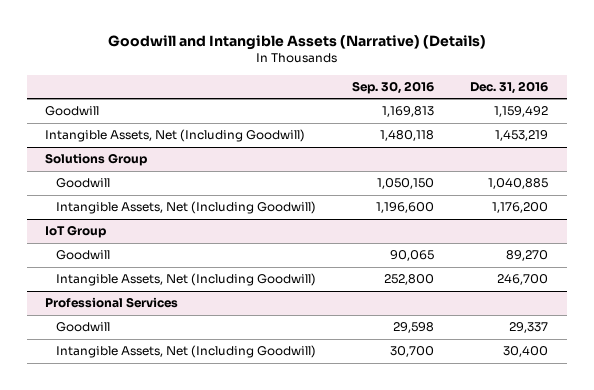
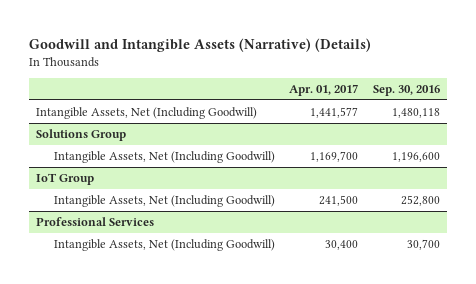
- | Sep. 30, 2016 | Dec. 31, 2016
+ | Apr. 01, 2017 | Sep. 30, 2016
- Goodwill | 1,169,813 | 1,159,492
@ Solutions Group
- Goodwill | 1,050,150 | 1,040,885
@ IoT Group
- Goodwill | 90,065 | 89,270
@ Professional Services
- Goodwill | 29,598 | 29,337

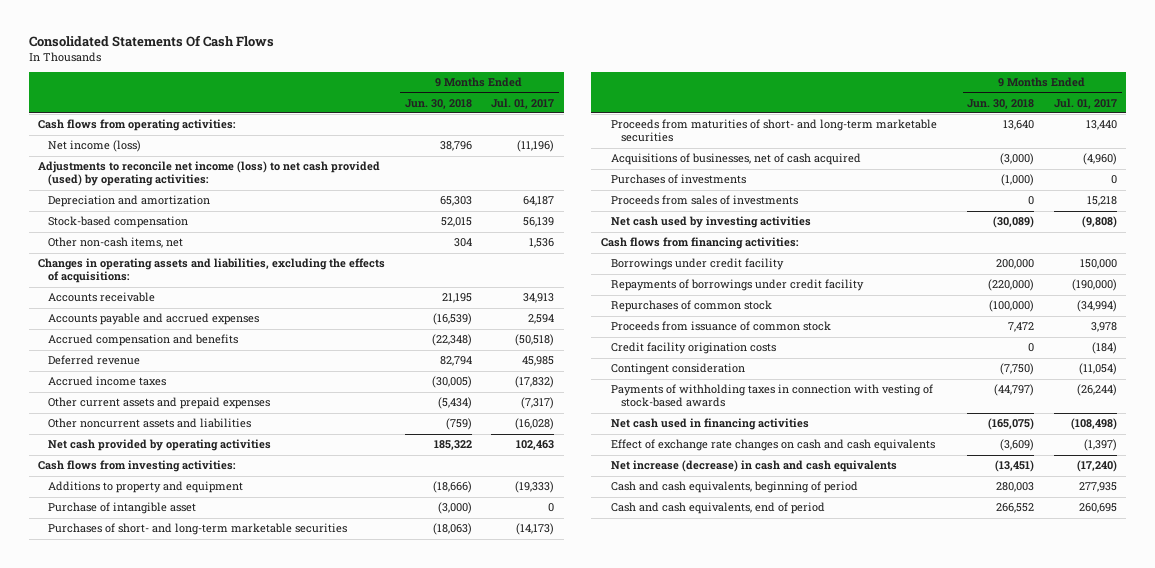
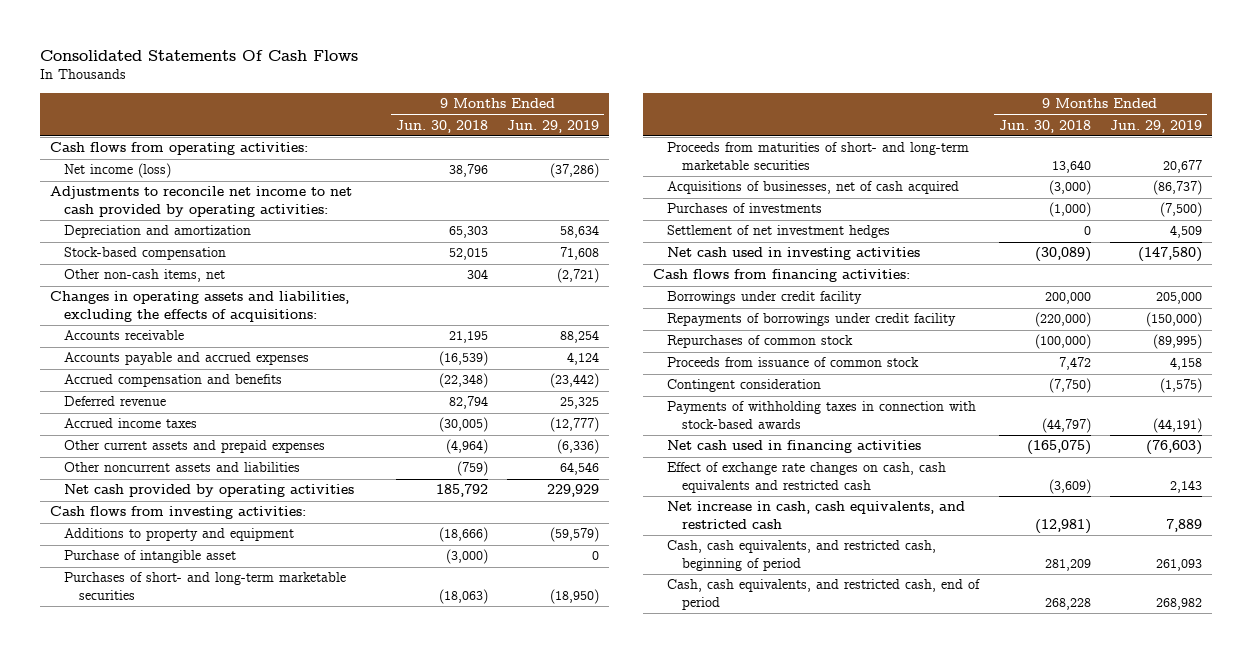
- | 9 Months Ended Jun. 30, 2018 | 9 Months Ended Jul. 01, 2017
+ | 9 Months Ended Jun. 30, 2018 | 9 Months Ended Jun. 29, 2019
- Adjustments to reconcile net income (loss) to net cash provided (used) by operating activities:
+ Adjustments to reconcile net income to net cash provided by operating activities:
- Other current assets and prepaid expenses | (5,434) | (7,317)
+ Other current assets and prepaid expenses | (4,964) | (6,336)
- Net cash provided by operating activities | 185,322 | 102,463
+ Net cash provided by operating activities | 185,792 | 229,929
- Proceeds from sales of investments | 0 | 15,218
- Net cash used by investing activities | (30,089) | (9,808)
+ Settlement of net investment hedges | 0 | 4,509
+ Net cash used in investing activities | (30,089) | (147,580)
- Credit facility origination costs | 0 | (184)
- Payments of withholding taxes in connection with vesting of stock-based awards | (44,797) | (26,244)
+ Payments of withholding taxes in connection with stock-based awards | (44,797) | (44,191)
- Effect of exchange rate changes on cash and cash equivalents | (3,609) | (1,397)
- Net increase (decrease) in cash and cash equivalents | (13,451) | (17,240)
- Cash and cash equivalents, beginning of period | 280,003 | 277,935
- Cash and cash equivalents, end of period | 266,552 | 260,695
+ Effect of exchange rate changes on cash, cash equivalents and restricted cash | (3,609) | 2,143
+ Net increase in cash, cash equivalents, and restricted cash | (12,981) | 7,889
+ Cash, cash equivalents, and restricted cash, beginning of period | 281,209 | 261,093
+ Cash, cash equivalents, and restricted cash, end of period | 268,228 | 268,982

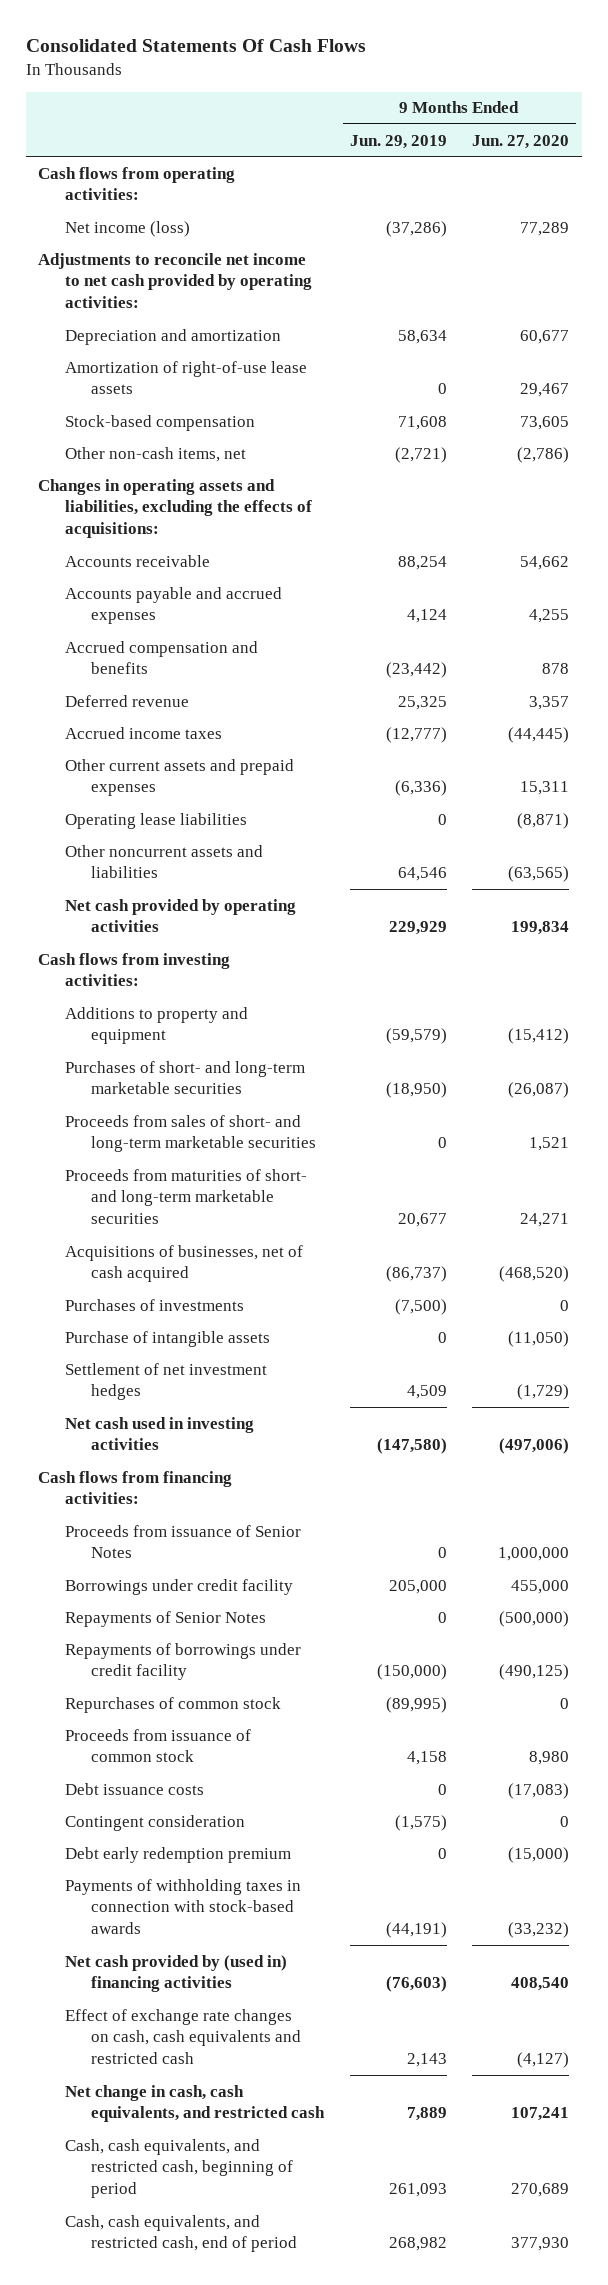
- | 9 Months Ended Jun. 30, 2018 | 9 Months Ended Jun. 29, 2019
+ | 9 Months Ended Jun. 29, 2019 | 9 Months Ended Jun. 27, 2020
+ Amortization of right-of-use lease assets | 0 | 29,467
+ Operating lease liabilities | 0 | (8,871)
- Purchase of intangible asset | (3,000) | 0
+ Proceeds from sales of short- and long-term marketable securities | 0 | 1,521
+ Purchase of intangible assets | 0 | (11,050)
+ Proceeds from issuance of Senior Notes | 0 | 1,000,000
+ Repayments of Senior Notes | 0 | (500,000)
+ Debt issuance costs | 0 | (17,083)
+ Debt early redemption premium | 0 | (15,000)
- Net cash used in financing activities | (165,075) | (76,603)
+ Net cash provided by (used in) financing activities | (76,603) | 408,540
- Net increase in cash, cash equivalents, and restricted cash | (12,981) | 7,889
+ Net change in cash, cash equivalents, and restricted cash | 7,889 | 107,241

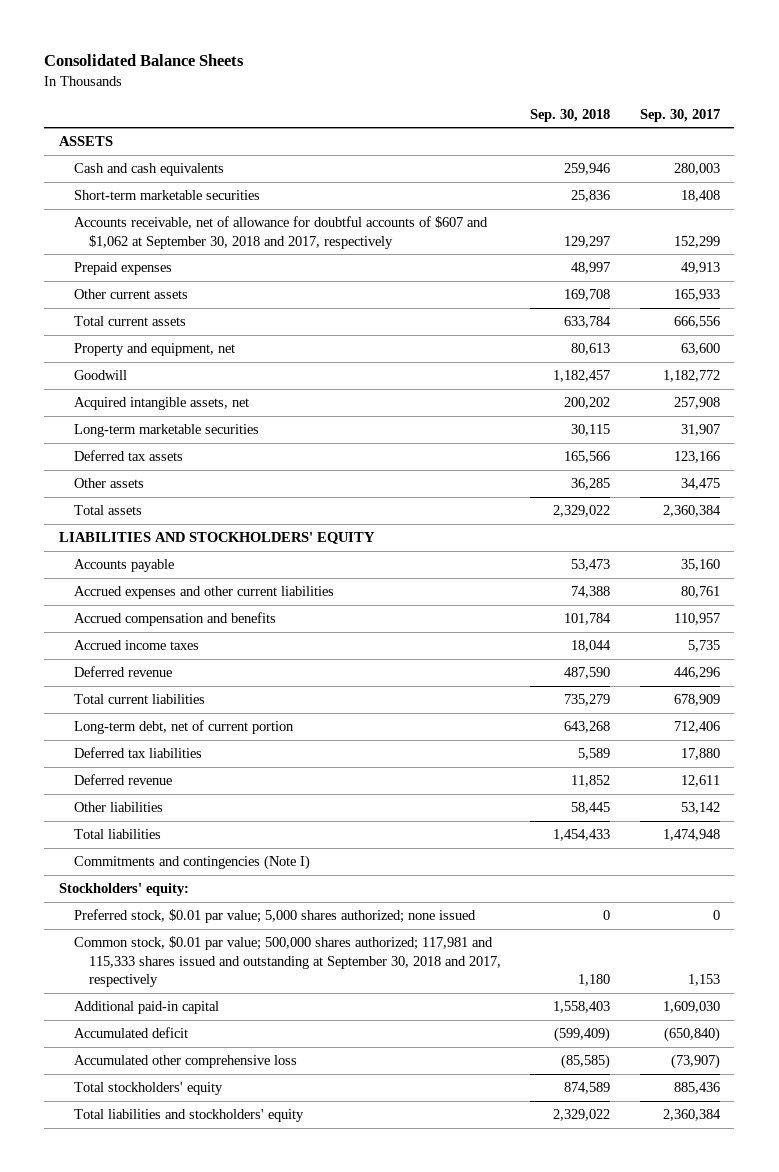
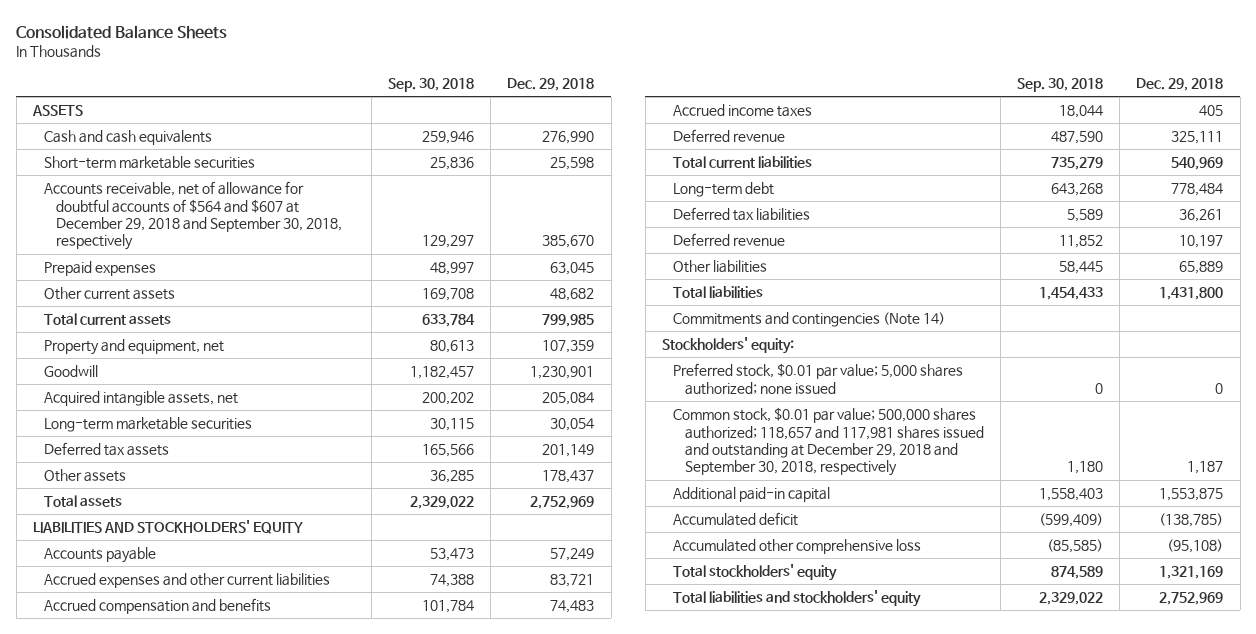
- | Sep. 30, 2018 | Sep. 30, 2017
+ | Sep. 30, 2018 | Dec. 29, 2018
- Accounts receivable, net of allowance for doubtful accounts of $607 and $1,062 at September 30, 2018 and 2017, respectively | 129,297 | 152,299
+ Accounts receivable, net of allowance for doubtful accounts of $564 and $607 at December 29, 2018 and September 30, 2018, respectively | 129,297 | 385,670
- Long-term debt, net of current portion | 643,268 | 712,406
+ Long-term debt | 643,268 | 778,484
- Commitments and contingencies (Note I)
+ Commitments and contingencies (Note 14)
- Common stock, $0.01 par value; 500,000 shares authorized; 117,981 and 115,333 shares issued and outstanding at September 30, 2018 and 2017, respectively | 1,180 | 1,153
+ Common stock, $0.01 par value; 500,000 shares authorized; 118,657 and 117,981 shares issued and outstanding at December 29, 2018 and September 30, 2018, respectively | 1,180 | 1,187

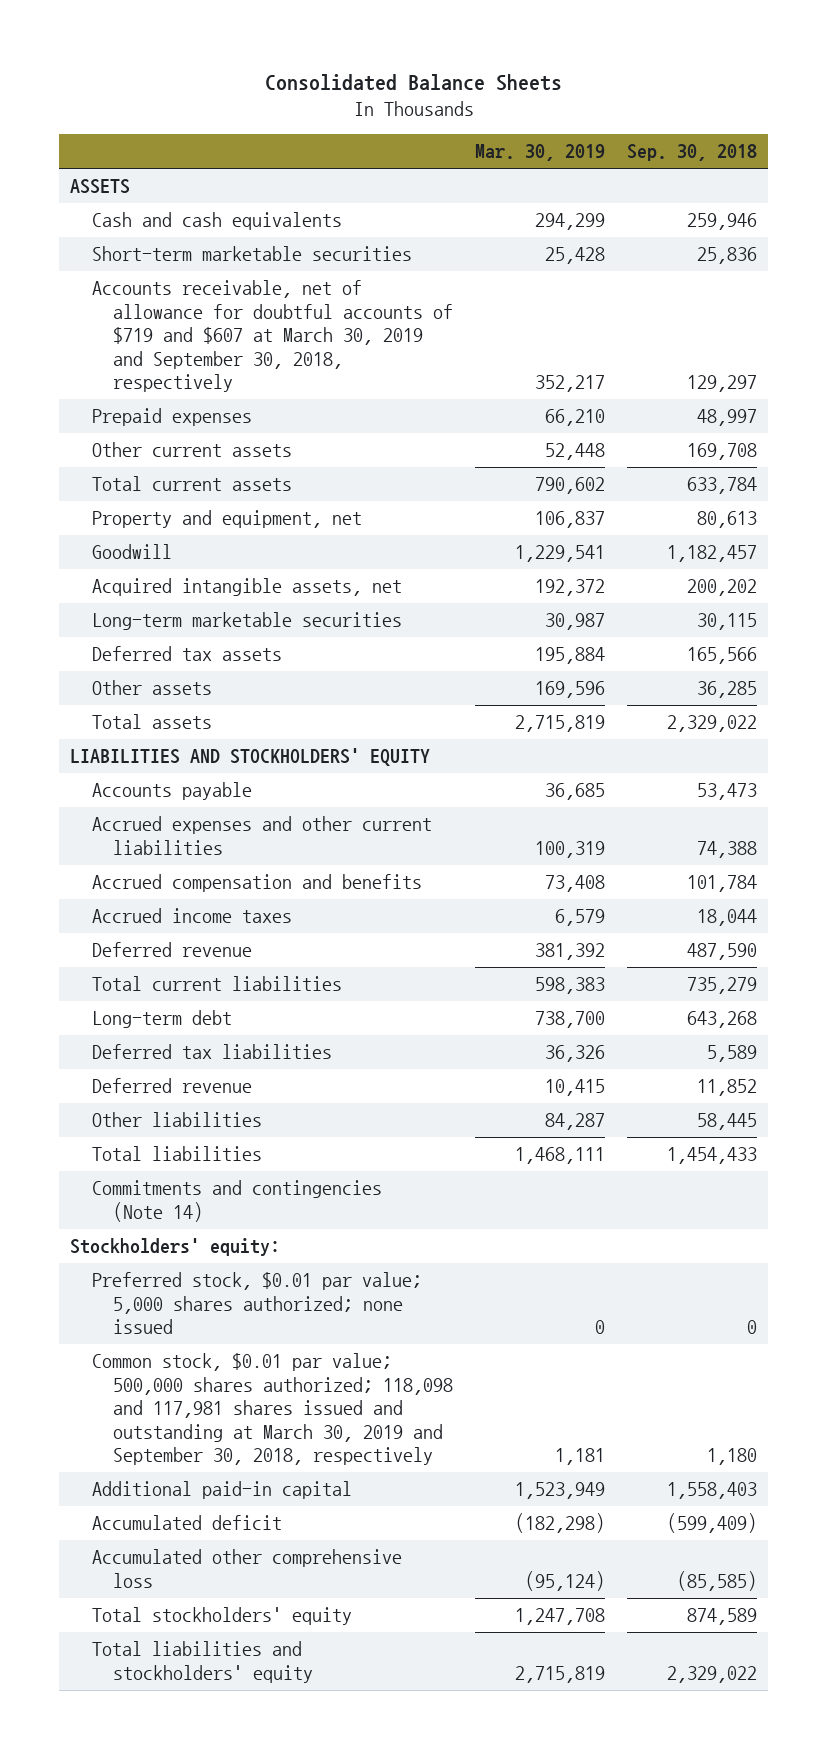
- | Sep. 30, 2018 | Dec. 29, 2018
+ | Mar. 30, 2019 | Sep. 30, 2018
- Accounts receivable, net of allowance for doubtful accounts of $564 and $607 at December 29, 2018 and September 30, 2018, respectively | 129,297 | 385,670
+ Accounts receivable, net of allowance for doubtful accounts of $719 and $607 at March 30, 2019 and September 30, 2018, respectively | 352,217 | 129,297
- Common stock, $0.01 par value; 500,000 shares authorized; 118,657 and 117,981 shares issued and outstanding at December 29, 2018 and September 30, 2018, respectively | 1,180 | 1,187
+ Common stock, $0.01 par value; 500,000 shares authorized; 118,098 and 117,981 shares issued and outstanding at March 30, 2019 and September 30, 2018, respectively | 1,181 | 1,180

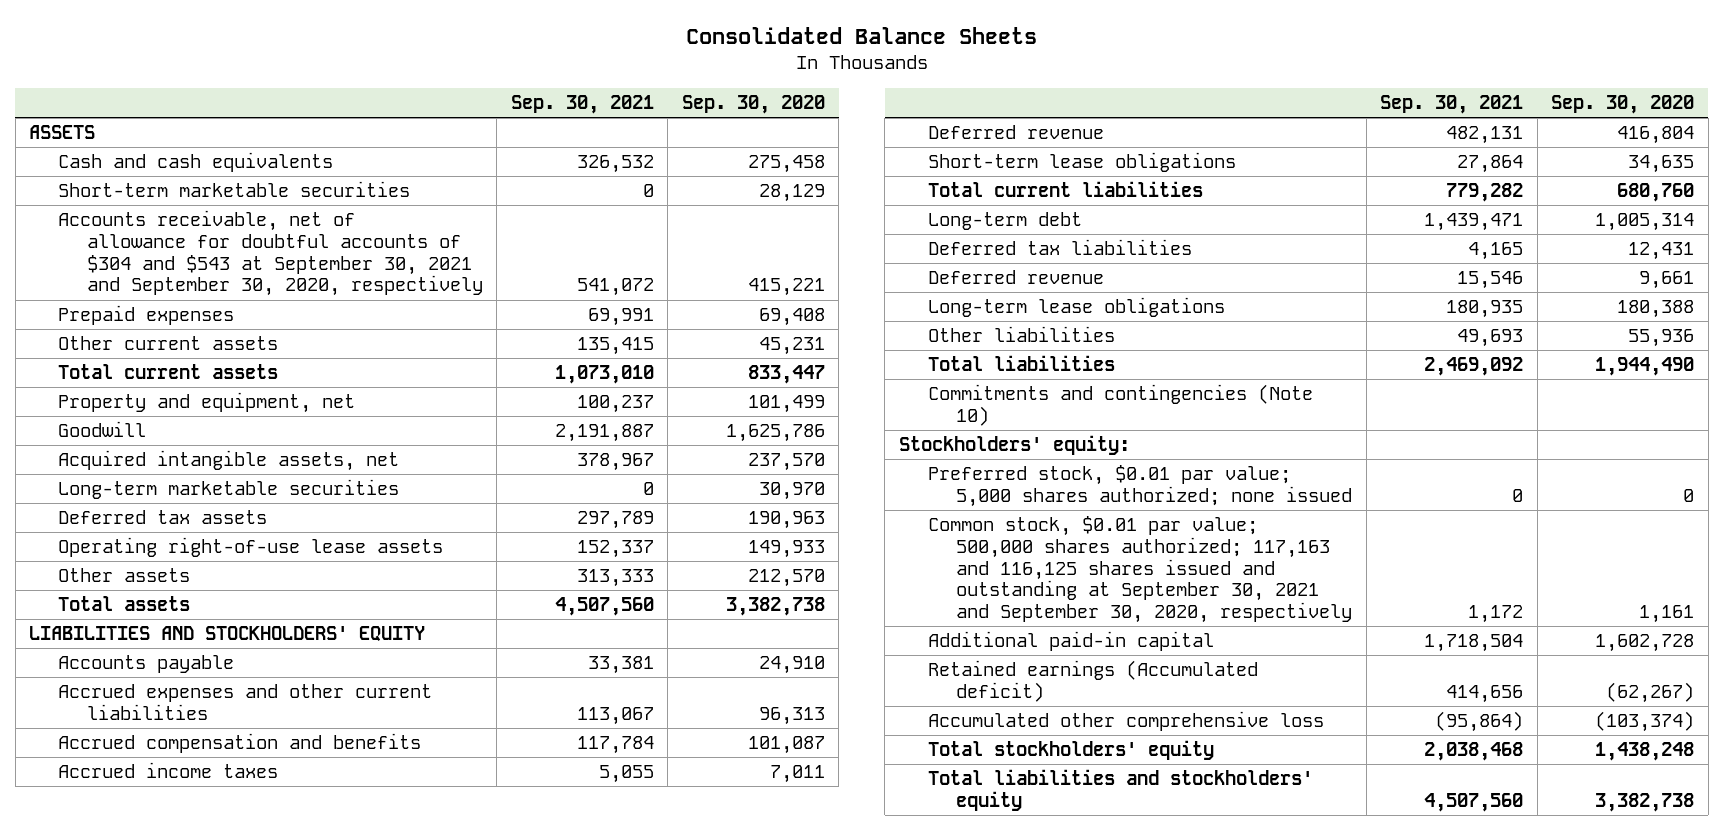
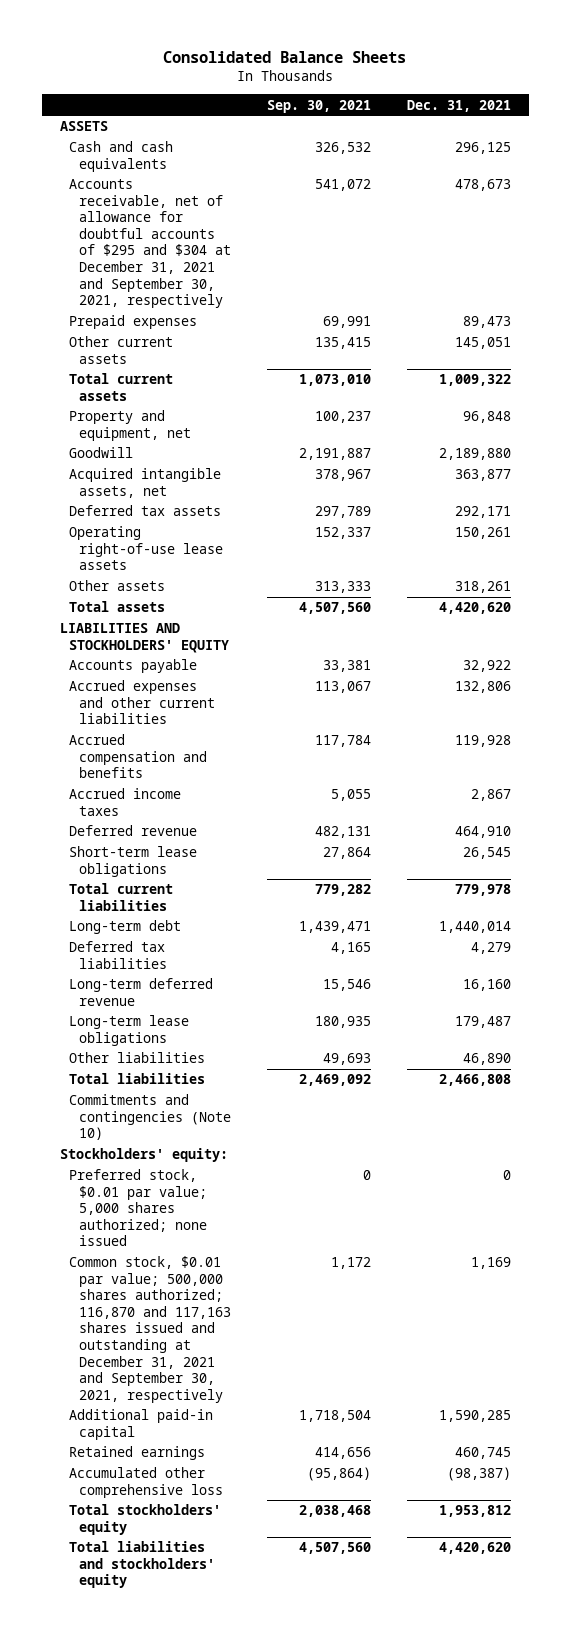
- | Sep. 30, 2021 | Sep. 30, 2020
+ | Sep. 30, 2021 | Dec. 31, 2021
- Short-term marketable securities | 0 | 28,129
- Accounts receivable, net of allowance for doubtful accounts of $304 and $543 at September 30, 2021 and September 30, 2020, respectively | 541,072 | 415,221
+ Accounts receivable, net of allowance for doubtful accounts of $295 and $304 at December 31, 2021 and September 30, 2021, respectively | 541,072 | 478,673
- Long-term marketable securities | 0 | 30,970
- Deferred revenue | 15,546 | 9,661
+ Long-term deferred revenue | 15,546 | 16,160
- Common stock, $0.01 par value; 500,000 shares authorized; 117,163 and 116,125 shares issued and outstanding at September 30, 2021 and September 30, 2020, respectively | 1,172 | 1,161
+ Common stock, $0.01 par value; 500,000 shares authorized; 116,870 and 117,163 shares issued and outstanding at December 31, 2021 and September 30, 2021, respectively | 1,172 | 1,169
- Retained earnings (Accumulated deficit) | 414,656 | (62,267)
+ Retained earnings | 414,656 | 460,745

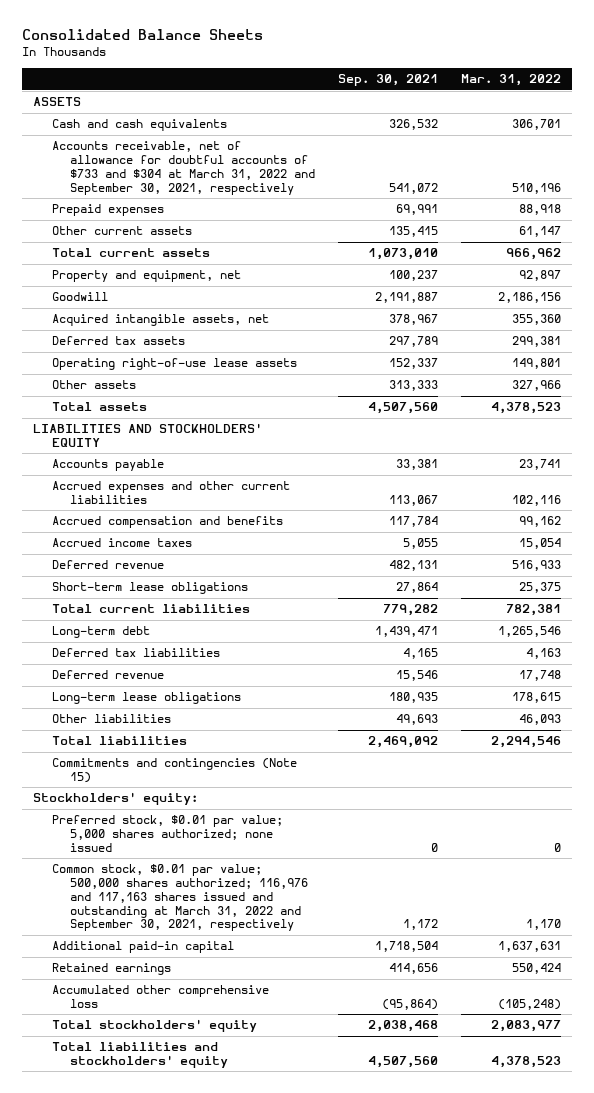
- | Sep. 30, 2021 | Dec. 31, 2021
+ | Sep. 30, 2021 | Mar. 31, 2022
- Accounts receivable, net of allowance for doubtful accounts of $295 and $304 at December 31, 2021 and September 30, 2021, respectively | 541,072 | 478,673
+ Accounts receivable, net of allowance for doubtful accounts of $733 and $304 at March 31, 2022 and September 30, 2021, respectively | 541,072 | 510,196
- Long-term deferred revenue | 15,546 | 16,160
+ Deferred revenue | 15,546 | 17,748
- Commitments and contingencies (Note 10)
+ Commitments and contingencies (Note 15)
- Common stock, $0.01 par value; 500,000 shares authorized; 116,870 and 117,163 shares issued and outstanding at December 31, 2021 and September 30, 2021, respectively | 1,172 | 1,169
+ Common stock, $0.01 par value; 500,000 shares authorized; 116,976 and 117,163 shares issued and outstanding at March 31, 2022 and September 30, 2021, respectively | 1,172 | 1,170

